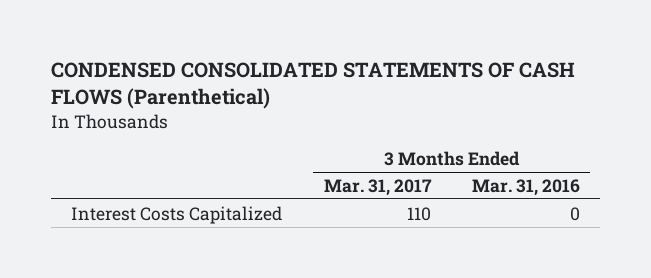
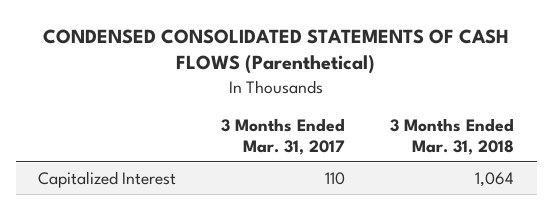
- | 3 Months Ended Mar. 31, 2017 | 3 Months Ended Mar. 31, 2016
+ | 3 Months Ended Mar. 31, 2017 | 3 Months Ended Mar. 31, 2018
- Interest Costs Capitalized | 110 | 0
+ Capitalized Interest | 110 | 1,064

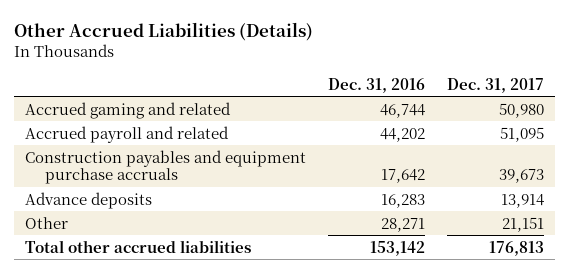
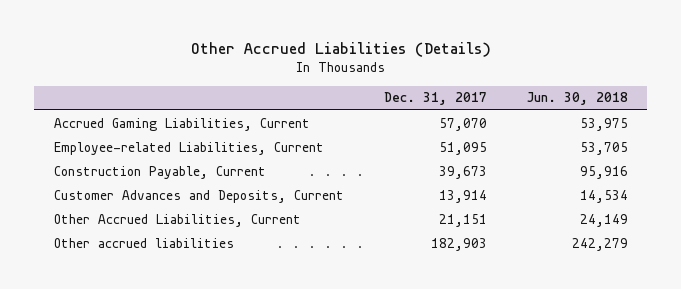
- | Dec. 31, 2016 | Dec. 31, 2017
+ | Dec. 31, 2017 | Jun. 30, 2018
- Accrued gaming and related | 46,744 | 50,980
- Accrued payroll and related | 44,202 | 51,095
- Construction payables and equipment purchase accruals | 17,642 | 39,673
- Advance deposits | 16,283 | 13,914
- Other | 28,271 | 21,151
- Total other accrued liabilities | 153,142 | 176,813
+ Accrued Gaming Liabilities, Current | 57,070 | 53,975
+ Employee-related Liabilities, Current | 51,095 | 53,705
+ Construction Payable, Current | 39,673 | 95,916
+ Customer Advances and Deposits, Current | 13,914 | 14,534
+ Other Accrued Liabilities, Current | 21,151 | 24,149
+ Other accrued liabilities | 182,903 | 242,279

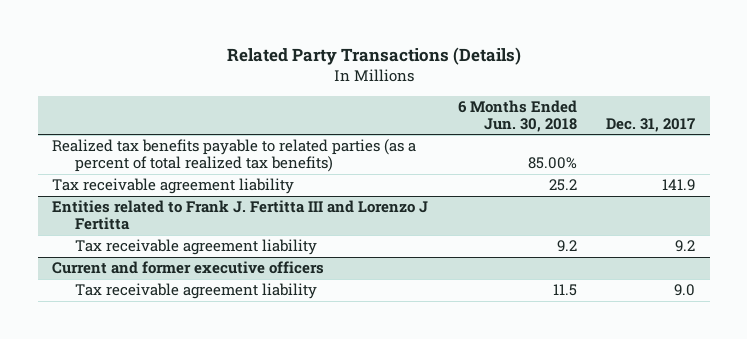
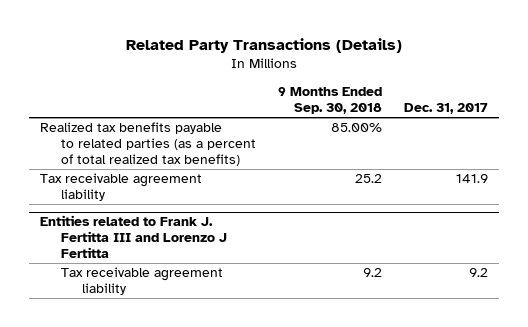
- | 6 Months Ended Jun. 30, 2018 | Dec. 31, 2017
+ | 9 Months Ended Sep. 30, 2018 | Dec. 31, 2017
- Current and former executive officers
- Tax receivable agreement liability | 11.5 | 9.0

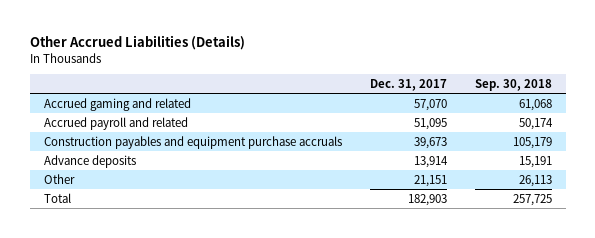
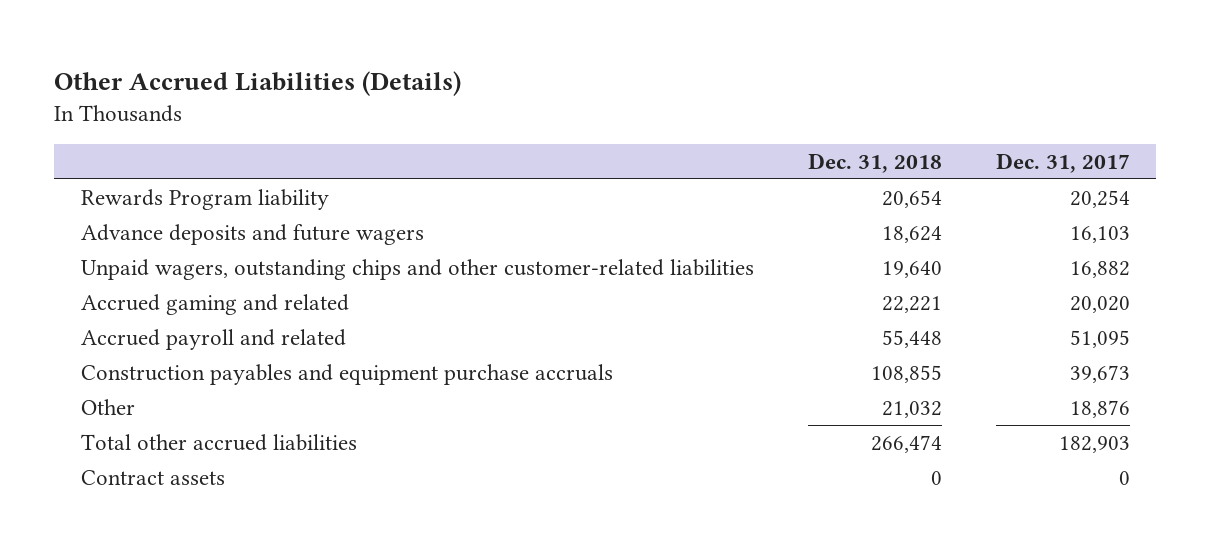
- | Dec. 31, 2017 | Sep. 30, 2018
+ | Dec. 31, 2018 | Dec. 31, 2017
- Accrued gaming and related | 57,070 | 61,068
+ Rewards Program liability | 20,654 | 20,254
+ Advance deposits and future wagers | 18,624 | 16,103
+ Unpaid wagers, outstanding chips and other customer-related liabilities | 19,640 | 16,882
+ Accrued gaming and related | 22,221 | 20,020
- Advance deposits | 13,914 | 15,191
- Other | 21,151 | 26,113
- Total | 182,903 | 257,725
+ Other | 21,032 | 18,876
+ Total other accrued liabilities | 266,474 | 182,903
+ Contract assets | 0 | 0

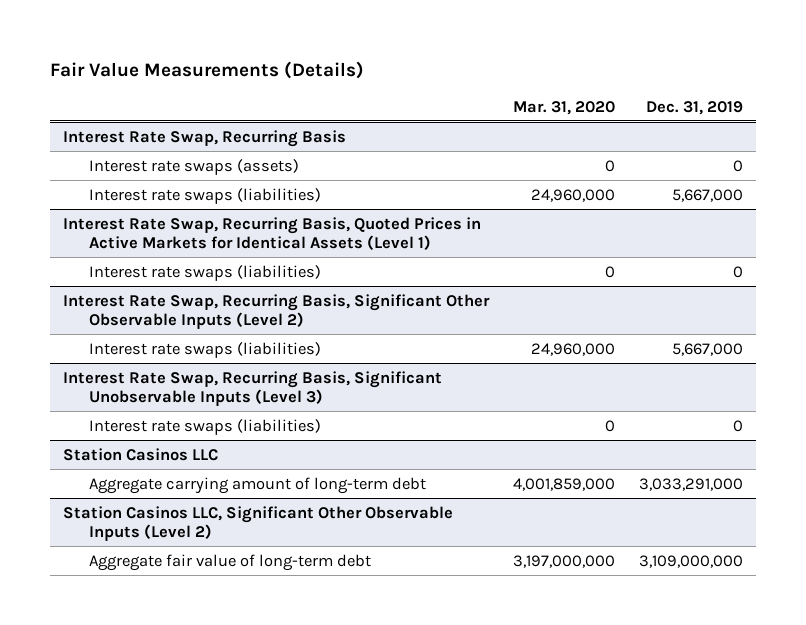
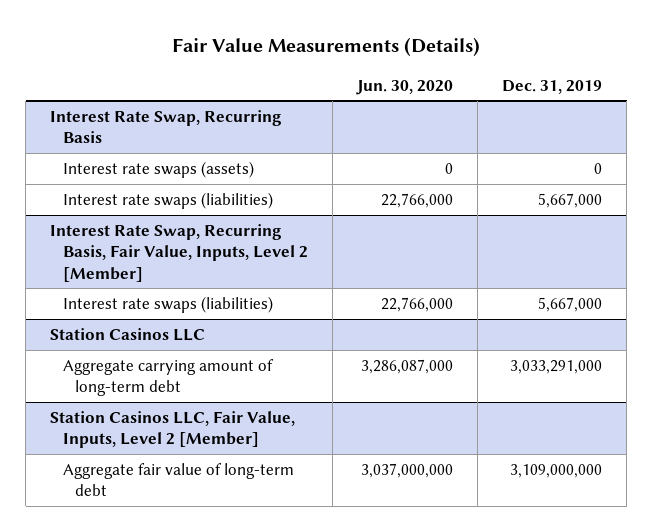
- | Mar. 31, 2020 | Dec. 31, 2019
+ | Jun. 30, 2020 | Dec. 31, 2019
- Interest Rate Swap, Recurring Basis, Quoted Prices in Active Markets for Identical Assets (Level 1)
- Interest rate swaps (liabilities) | 0 | 0
- Interest Rate Swap, Recurring Basis, Significant Other Observable Inputs (Level 2)
+ Interest Rate Swap, Recurring Basis, Fair Value, Inputs, Level 2 [Member]
- Interest Rate Swap, Recurring Basis, Significant Unobservable Inputs (Level 3)
- Interest rate swaps (liabilities) | 0 | 0
- Station Casinos LLC, Significant Other Observable Inputs (Level 2)
+ Station Casinos LLC, Fair Value, Inputs, Level 2 [Member]

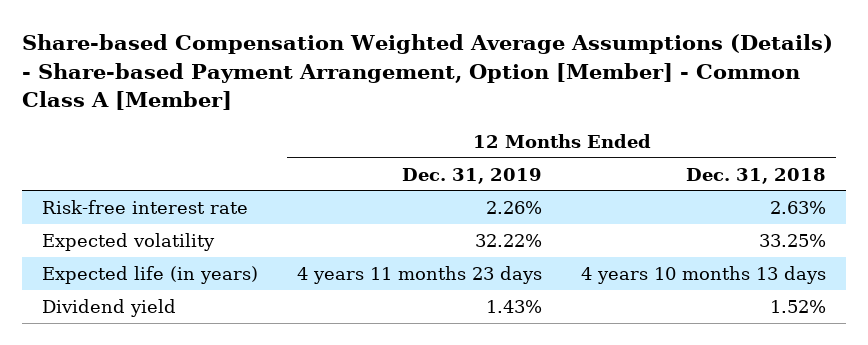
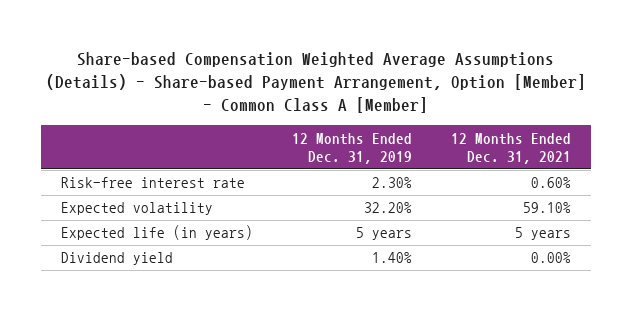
- | 12 Months Ended Dec. 31, 2019 | 12 Months Ended Dec. 31, 2018
+ | 12 Months Ended Dec. 31, 2019 | 12 Months Ended Dec. 31, 2021
- Risk-free interest rate | 2.26% | 2.63%
- Expected volatility | 32.22% | 33.25%
- Expected life (in years) | 4 years 11 months 23 days | 4 years 10 months 13 days
- Dividend yield | 1.43% | 1.52%
+ Risk-free interest rate | 2.30% | 0.60%
+ Expected volatility | 32.20% | 59.10%
+ Expected life (in years) | 5 years | 5 years
+ Dividend yield | 1.40% | 0.00%

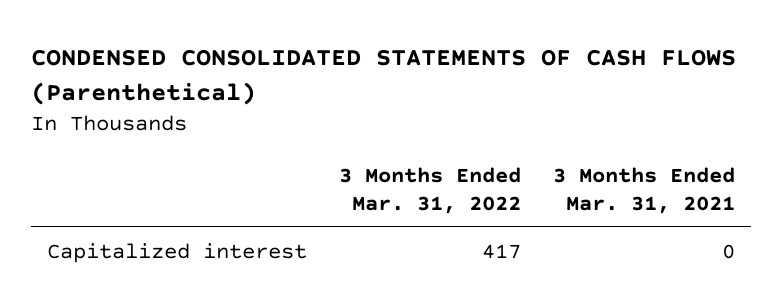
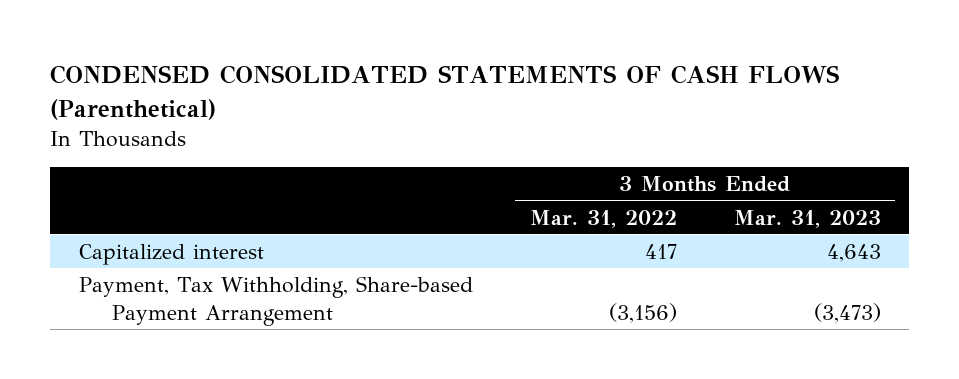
- | 3 Months Ended Mar. 31, 2022 | 3 Months Ended Mar. 31, 2021
+ | 3 Months Ended Mar. 31, 2022 | 3 Months Ended Mar. 31, 2023
+ Payment, Tax Withholding, Share-based Payment Arrangement | (3,156) | (3,473)

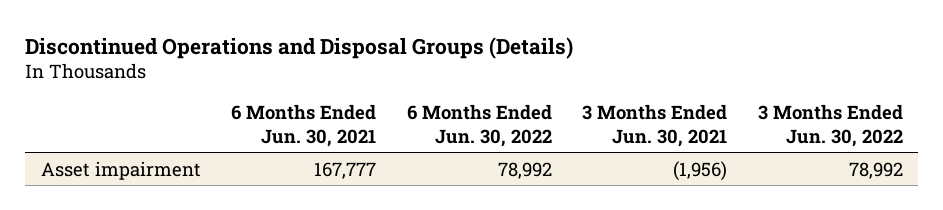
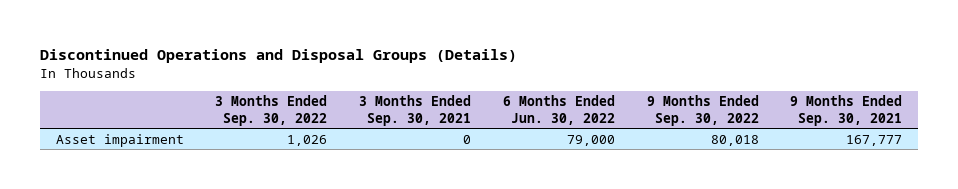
- | 6 Months Ended Jun. 30, 2021 | 6 Months Ended Jun. 30, 2022 | 3 Months Ended Jun. 30, 2021 | 3 Months Ended Jun. 30, 2022
+ | 3 Months Ended Sep. 30, 2022 | 3 Months Ended Sep. 30, 2021 | 6 Months Ended Jun. 30, 2022 | 9 Months Ended Sep. 30, 2022 | 9 Months Ended Sep. 30, 2021
- Asset impairment | 167,777 | 78,992 | (1,956) | 78,992
+ Asset impairment | 1,026 | 0 | 79,000 | 80,018 | 167,777

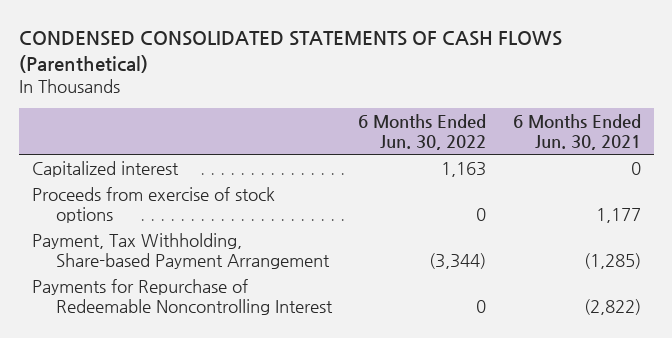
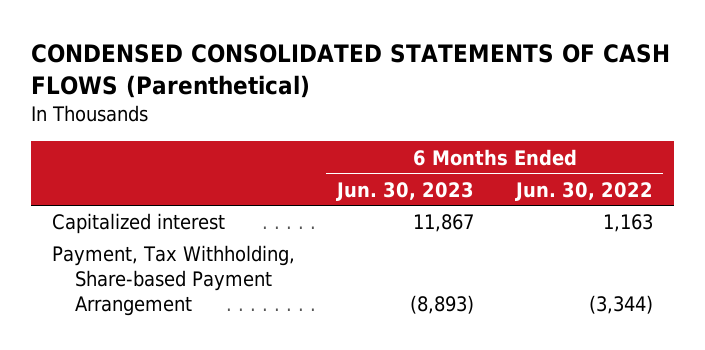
- | 6 Months Ended Jun. 30, 2022 | 6 Months Ended Jun. 30, 2021
+ | 6 Months Ended Jun. 30, 2023 | 6 Months Ended Jun. 30, 2022
- Proceeds from exercise of stock options | 0 | 1,177
- Payments for Repurchase of Redeemable Noncontrolling Interest | 0 | (2,822)

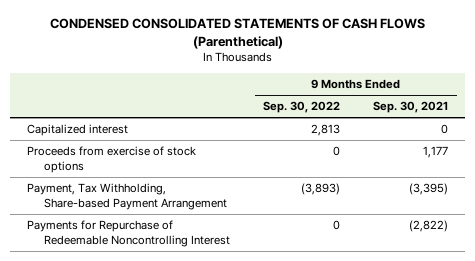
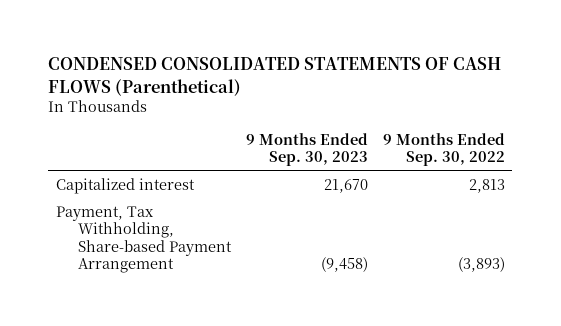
- | 9 Months Ended Sep. 30, 2022 | 9 Months Ended Sep. 30, 2021
+ | 9 Months Ended Sep. 30, 2023 | 9 Months Ended Sep. 30, 2022
- Proceeds from exercise of stock options | 0 | 1,177
- Payments for Repurchase of Redeemable Noncontrolling Interest | 0 | (2,822)

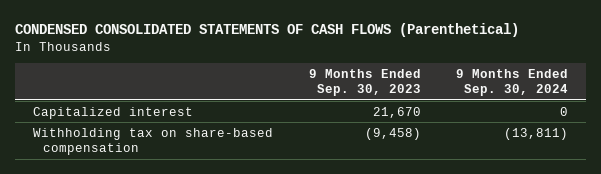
- | 9 Months Ended Sep. 30, 2023 | 9 Months Ended Sep. 30, 2022
+ | 9 Months Ended Sep. 30, 2023 | 9 Months Ended Sep. 30, 2024
- Payment, Tax Withholding, Share-based Payment Arrangement | (9,458) | (3,893)
+ Withholding tax on share-based compensation | (9,458) | (13,811)

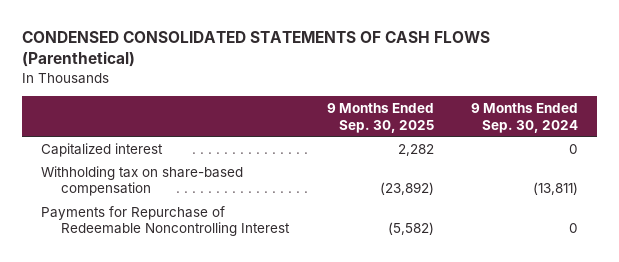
- | 9 Months Ended Sep. 30, 2023 | 9 Months Ended Sep. 30, 2024
+ | 9 Months Ended Sep. 30, 2025 | 9 Months Ended Sep. 30, 2024
+ Payments for Repurchase of Redeemable Noncontrolling Interest | (5,582) | 0

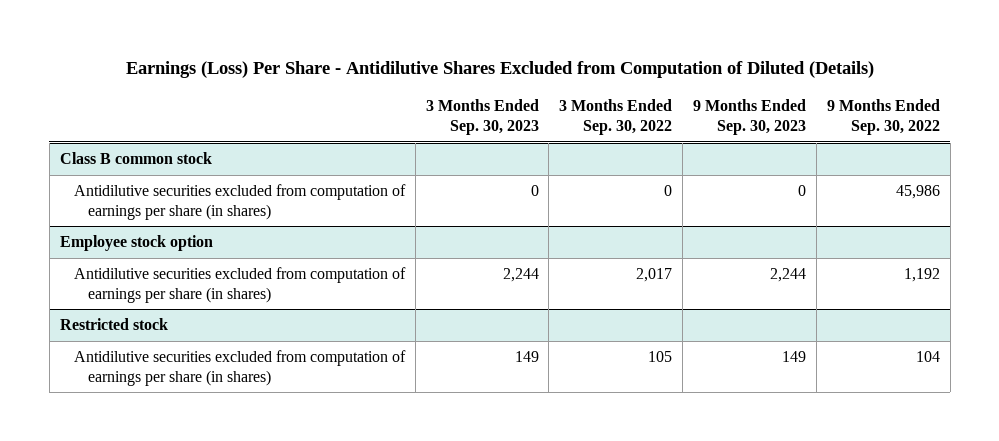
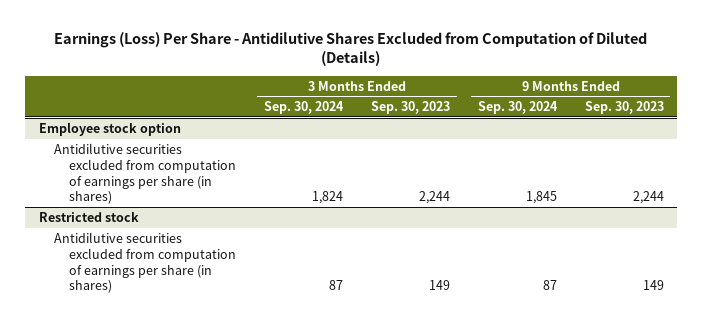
- | 3 Months Ended Sep. 30, 2023 | 3 Months Ended Sep. 30, 2022 | 9 Months Ended Sep. 30, 2023 | 9 Months Ended Sep. 30, 2022
+ | 3 Months Ended Sep. 30, 2024 | 3 Months Ended Sep. 30, 2023 | 9 Months Ended Sep. 30, 2024 | 9 Months Ended Sep. 30, 2023
- Class B common stock
- Antidilutive securities excluded from computation of earnings per share (in shares) | 0 | 0 | 0 | 45,986

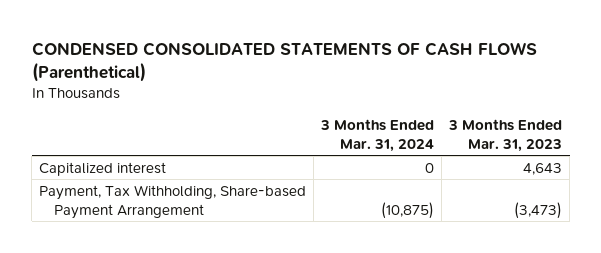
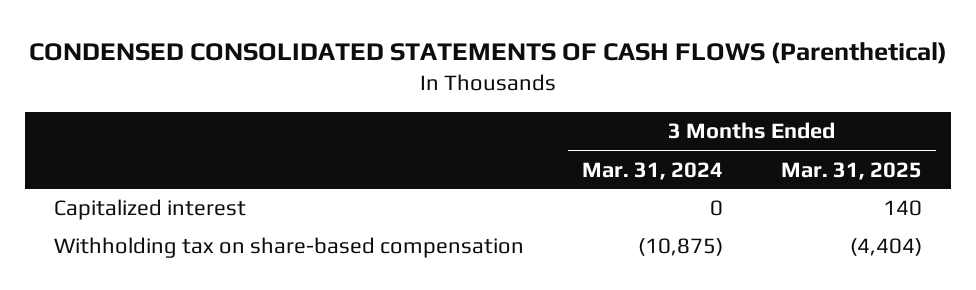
- | 3 Months Ended Mar. 31, 2024 | 3 Months Ended Mar. 31, 2023
+ | 3 Months Ended Mar. 31, 2024 | 3 Months Ended Mar. 31, 2025
- Payment, Tax Withholding, Share-based Payment Arrangement | (10,875) | (3,473)
+ Withholding tax on share-based compensation | (10,875) | (4,404)

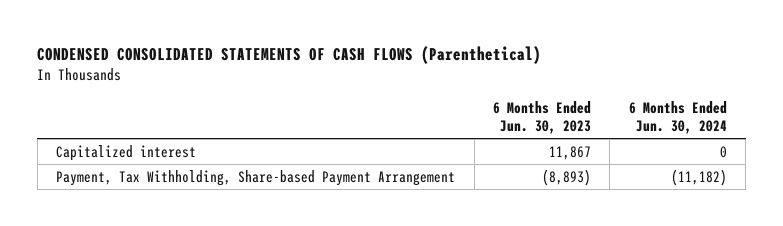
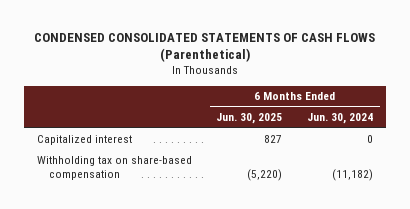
- | 6 Months Ended Jun. 30, 2023 | 6 Months Ended Jun. 30, 2024
+ | 6 Months Ended Jun. 30, 2025 | 6 Months Ended Jun. 30, 2024
- Payment, Tax Withholding, Share-based Payment Arrangement | (8,893) | (11,182)
+ Withholding tax on share-based compensation | (5,220) | (11,182)

